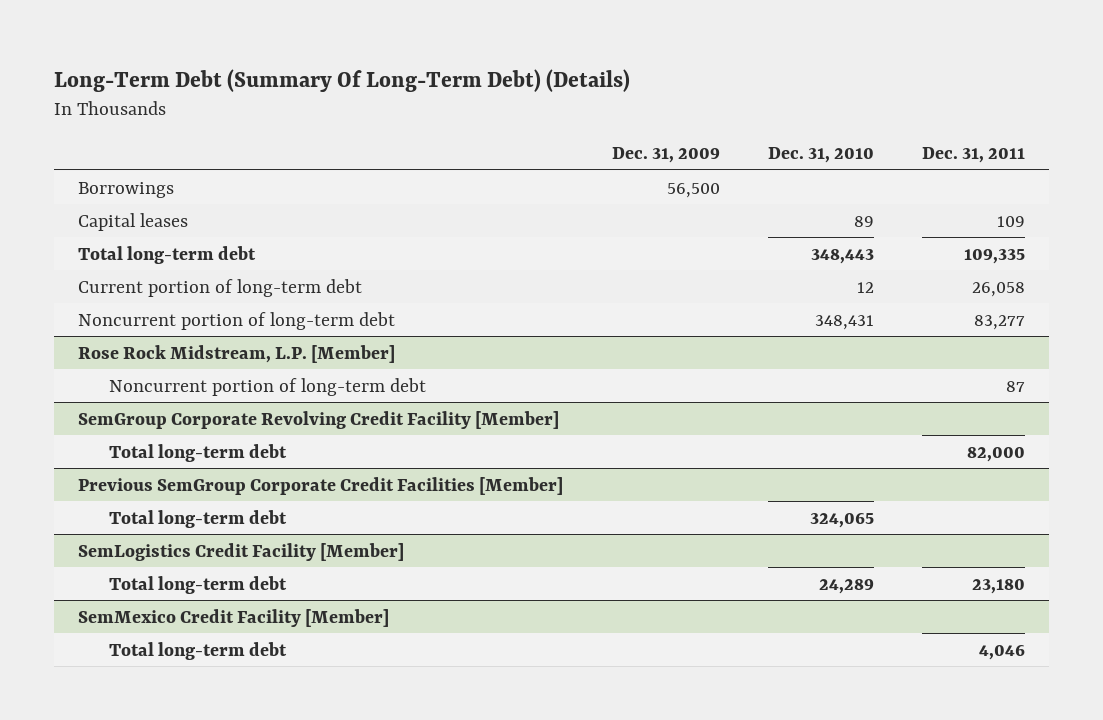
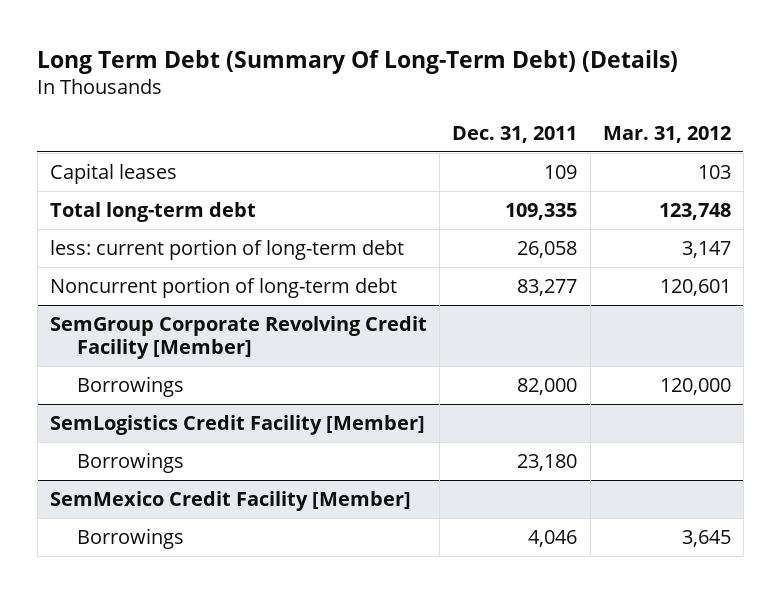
- Long-Term Debt (Summary Of Long-Term Debt) (Details)
+ Long Term Debt (Summary Of Long-Term Debt) (Details)
- | Dec. 31, 2009 | Dec. 31, 2010 | Dec. 31, 2011
+ | Dec. 31, 2011 | Mar. 31, 2012
- Borrowings | 56,500 | |
- Current portion of long-term debt | | 12 | 26,058
+ less: current portion of long-term debt | 26,058 | 3,147
- Rose Rock Midstream, L.P. [Member]
- Noncurrent portion of long-term debt | | | 87
@ SemGroup Corporate Revolving Credit Facility [Member]
- Total long-term debt | | | 82,000
- Previous SemGroup Corporate Credit Facilities [Member]
- Total long-term debt | | 324,065 |
@ SemGroup Corporate Revolving Credit Facility [Member]
+ Borrowings | 82,000 | 120,000
@ SemLogistics Credit Facility [Member]
- Total long-term debt | | 24,289 | 23,180
+ Borrowings | 23,180 |
@ SemMexico Credit Facility [Member]
- Total long-term debt | | | 4,046
+ Borrowings | 4,046 | 3,645

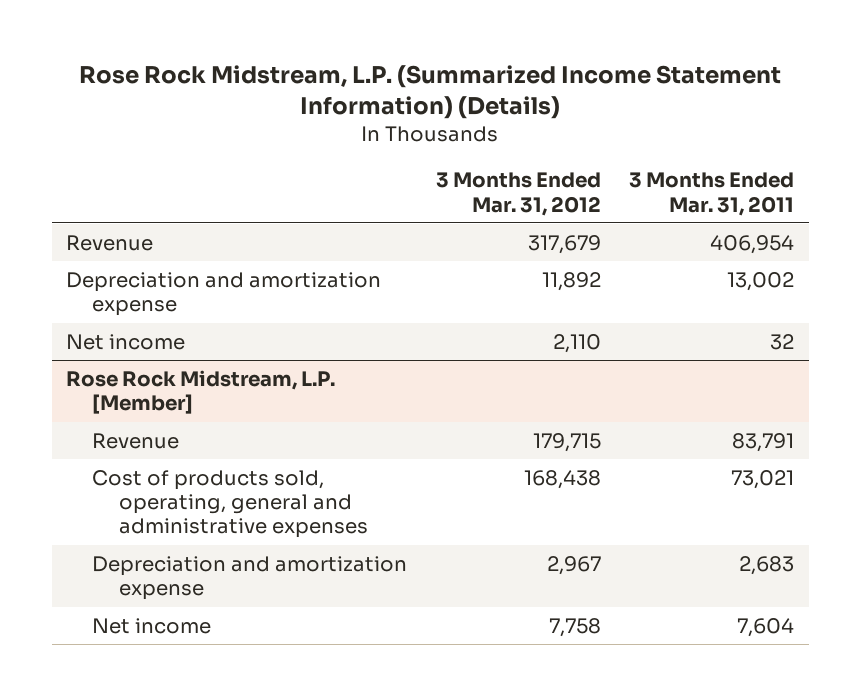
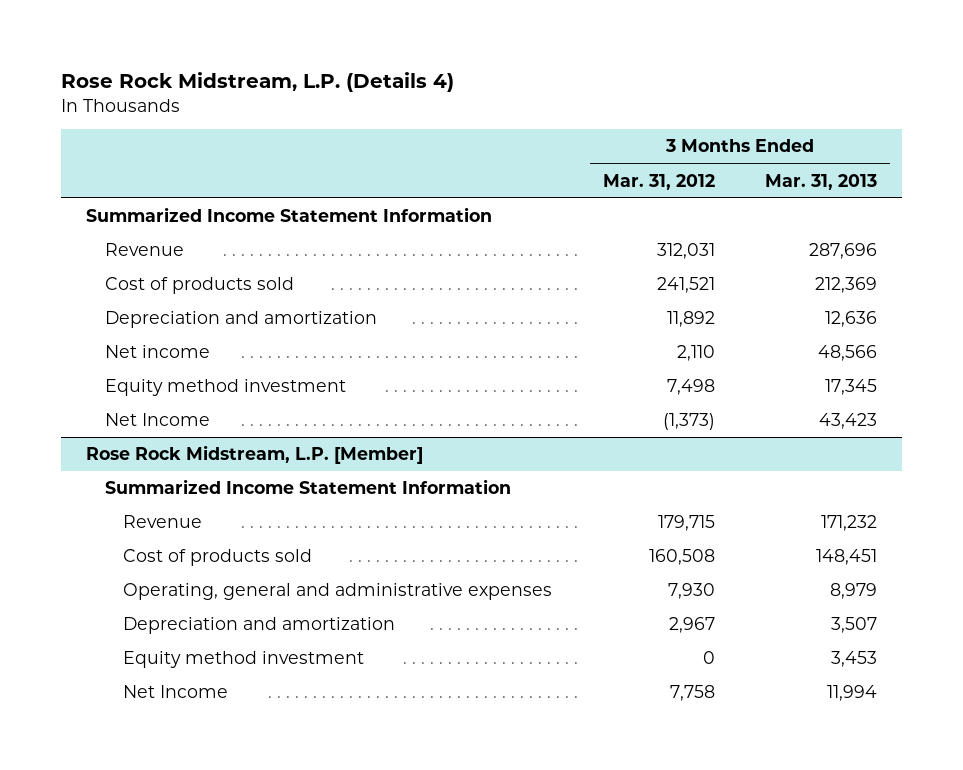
- Rose Rock Midstream, L.P. (Summarized Income Statement Information) (Details)
+ Rose Rock Midstream, L.P. (Details 4)
- | 3 Months Ended Mar. 31, 2012 | 3 Months Ended Mar. 31, 2011
+ | 3 Months Ended Mar. 31, 2012 | 3 Months Ended Mar. 31, 2013
- Revenue | 317,679 | 406,954
- Depreciation and amortization expense | 11,892 | 13,002
+ Summarized Income Statement Information
+ Revenue | 312,031 | 287,696
+ Cost of products sold | 241,521 | 212,369
+ Depreciation and amortization | 11,892 | 12,636
+ Equity method investment | 7,498 | 17,345
+ Net Income | (1,373) | 43,423
@ Rose Rock Midstream, L.P. [Member]
+ Summarized Income Statement Information
- Cost of products sold, operating, general and administrative expenses | 168,438 | 73,021
- Depreciation and amortization expense | 2,967 | 2,683
- Net income | 7,758 | 7,604
+ Cost of products sold | 160,508 | 148,451
+ Operating, general and administrative expenses | 7,930 | 8,979
+ Depreciation and amortization | 2,967 | 3,507
+ Equity method investment | 0 | 3,453
+ Net Income | 7,758 | 11,994

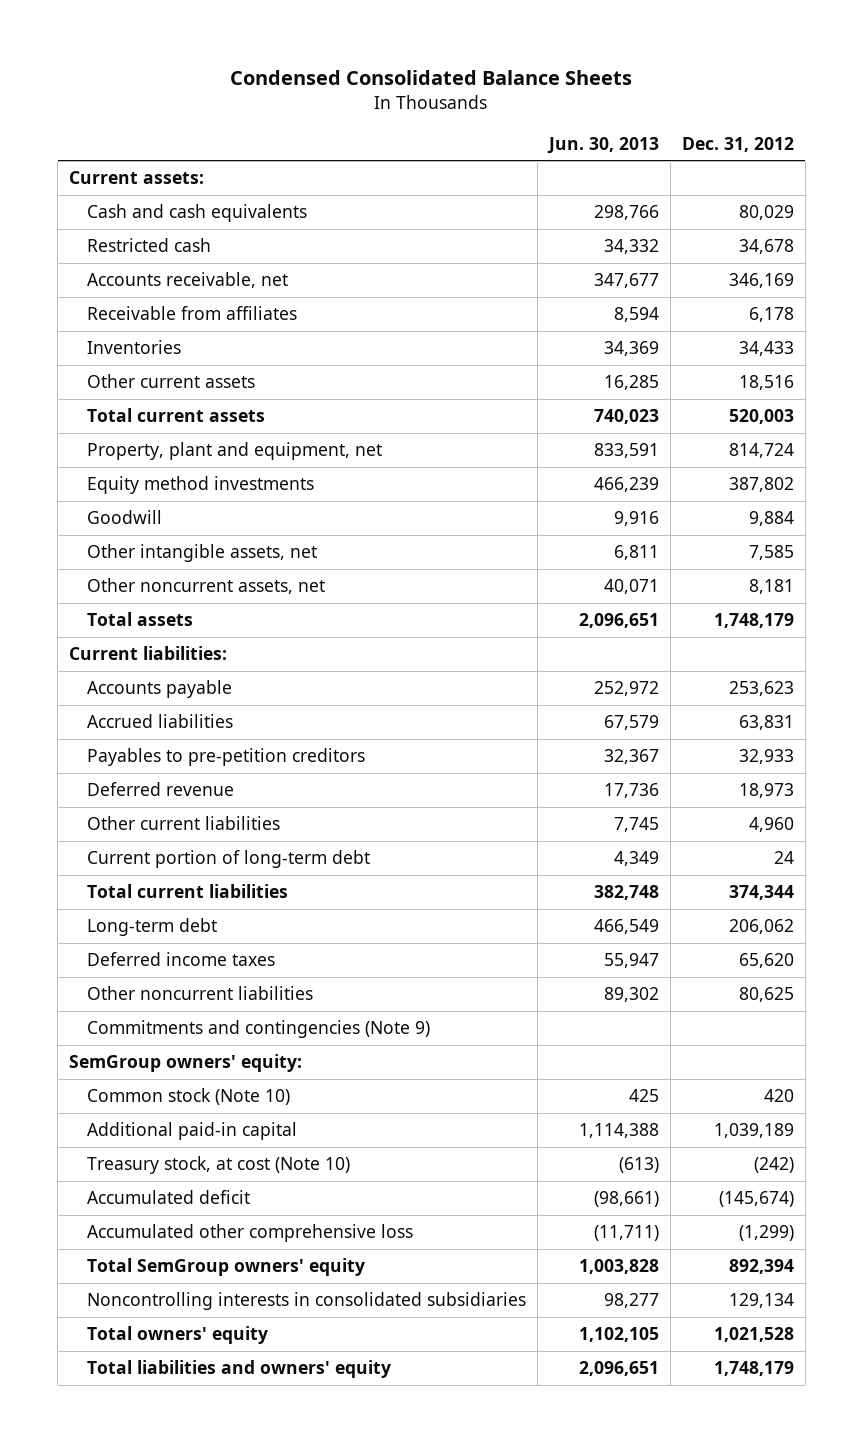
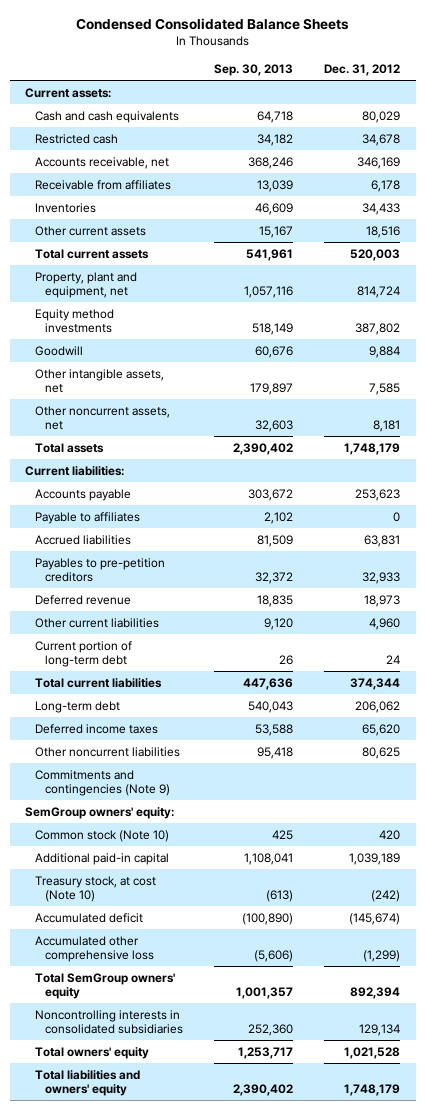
- | Jun. 30, 2013 | Dec. 31, 2012
+ | Sep. 30, 2013 | Dec. 31, 2012
+ Payable to affiliates | 2,102 | 0

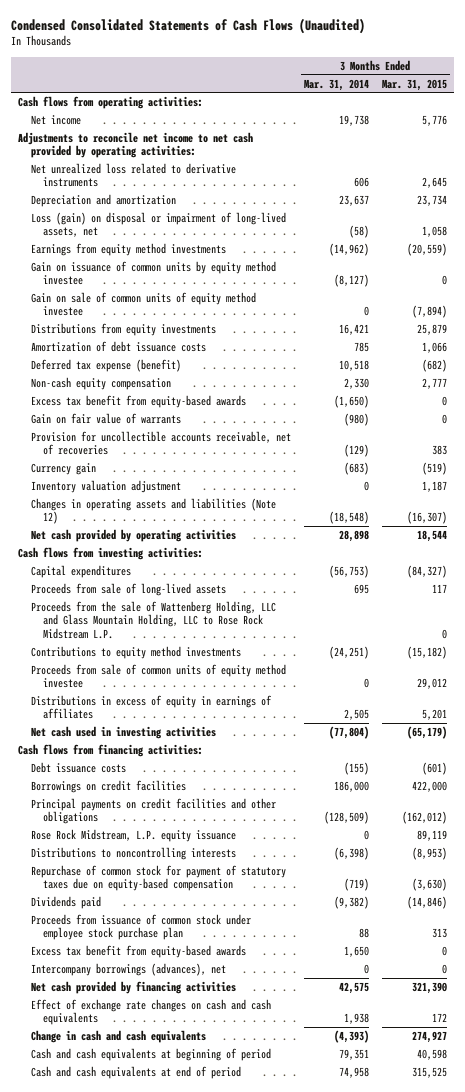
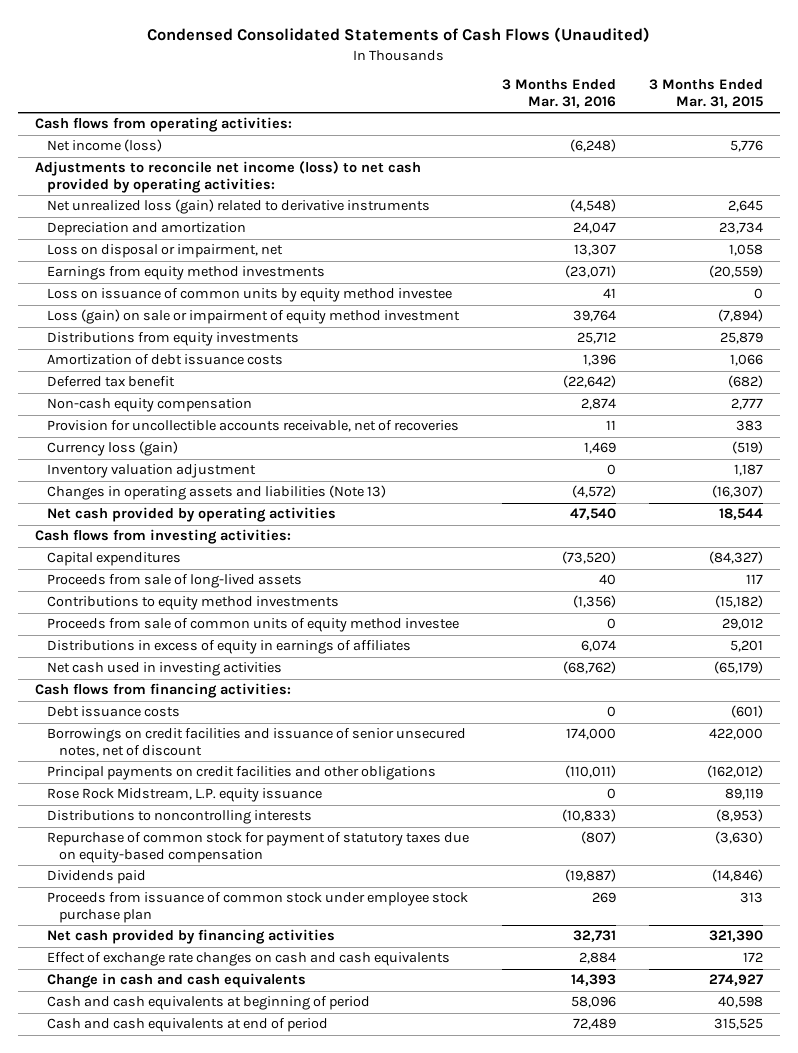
- | 3 Months Ended Mar. 31, 2014 | 3 Months Ended Mar. 31, 2015
+ | 3 Months Ended Mar. 31, 2016 | 3 Months Ended Mar. 31, 2015
- Net income | 19,738 | 5,776
- Adjustments to reconcile net income to net cash provided by operating activities:
- Net unrealized loss related to derivative instruments | 606 | 2,645
+ Net income (loss) | (6,248) | 5,776
+ Adjustments to reconcile net income (loss) to net cash provided by operating activities:
+ Net unrealized loss (gain) related to derivative instruments | (4,548) | 2,645
- Loss (gain) on disposal or impairment of long-lived assets, net | (58) | 1,058
+ Loss on disposal or impairment, net | 13,307 | 1,058
- Gain on issuance of common units by equity method investee | (8,127) | 0
- Gain on sale of common units of equity method investee | 0 | (7,894)
+ Loss on issuance of common units by equity method investee | 41 | 0
+ Loss (gain) on sale or impairment of equity method investment | 39,764 | (7,894)
- Deferred tax expense (benefit) | 10,518 | (682)
+ Deferred tax benefit | (22,642) | (682)
- Excess tax benefit from equity-based awards | (1,650) | 0
- Gain on fair value of warrants | (980) | 0
- Currency gain | (683) | (519)
+ Currency loss (gain) | 1,469 | (519)
- Changes in operating assets and liabilities (Note 12) | (18,548) | (16,307)
+ Changes in operating assets and liabilities (Note 13) | (4,572) | (16,307)
- Proceeds from the sale of Wattenberg Holding, LLC and Glass Mountain Holding, LLC to Rose Rock Midstream L.P. | | 0
- Borrowings on credit facilities | 186,000 | 422,000
+ Borrowings on credit facilities and issuance of senior unsecured notes, net of discount | 174,000 | 422,000
- Excess tax benefit from equity-based awards | 1,650 | 0
- Intercompany borrowings (advances), net | 0 | 0

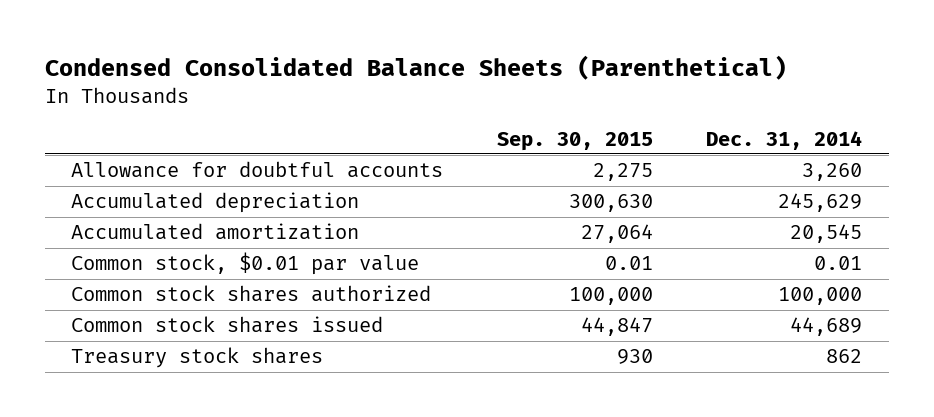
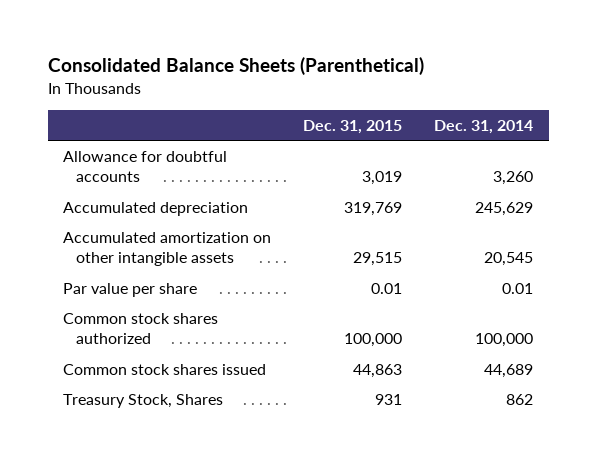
- Condensed Consolidated Balance Sheets (Parenthetical)
+ Consolidated Balance Sheets (Parenthetical)
- | Sep. 30, 2015 | Dec. 31, 2014
+ | Dec. 31, 2015 | Dec. 31, 2014
- Accumulated amortization | 27,064 | 20,545
- Common stock, $0.01 par value | 0.01 | 0.01
+ Accumulated amortization on other intangible assets | 29,515 | 20,545
+ Par value per share | 0.01 | 0.01
- Treasury stock shares | 930 | 862
+ Treasury Stock, Shares | 931 | 862

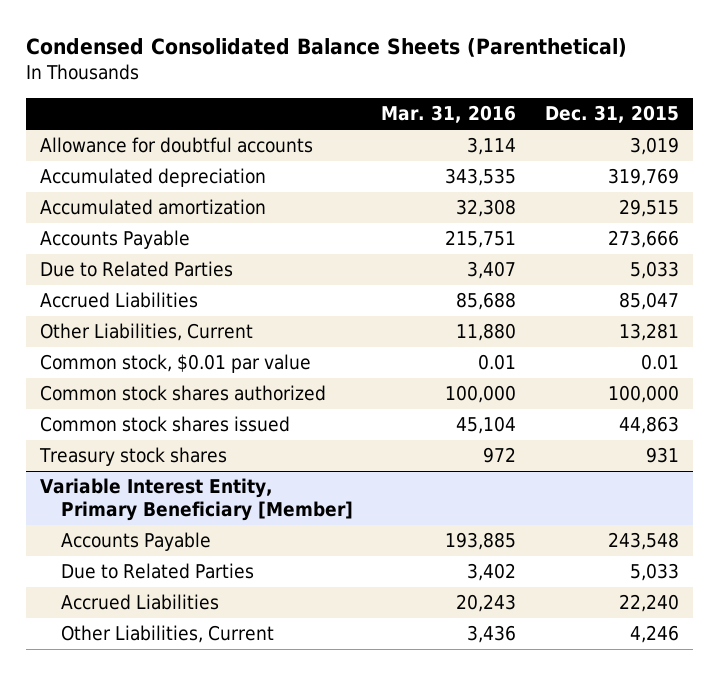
- Consolidated Balance Sheets (Parenthetical)
+ Condensed Consolidated Balance Sheets (Parenthetical)
- | Dec. 31, 2015 | Dec. 31, 2014
+ | Mar. 31, 2016 | Dec. 31, 2015
- Accumulated amortization on other intangible assets | 29,515 | 20,545
- Par value per share | 0.01 | 0.01
+ Accumulated amortization | 32,308 | 29,515
+ Accounts Payable | 215,751 | 273,666
+ Due to Related Parties | 3,407 | 5,033
+ Accrued Liabilities | 85,688 | 85,047
+ Other Liabilities, Current | 11,880 | 13,281
+ Common stock, $0.01 par value | 0.01 | 0.01
- Treasury Stock, Shares | 931 | 862
+ Treasury stock shares | 972 | 931
+ Variable Interest Entity, Primary Beneficiary [Member]
+ Accounts Payable | 193,885 | 243,548
+ Due to Related Parties | 3,402 | 5,033
+ Accrued Liabilities | 20,243 | 22,240
+ Other Liabilities, Current | 3,436 | 4,246

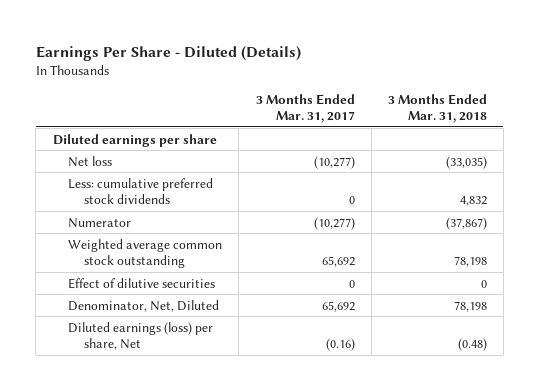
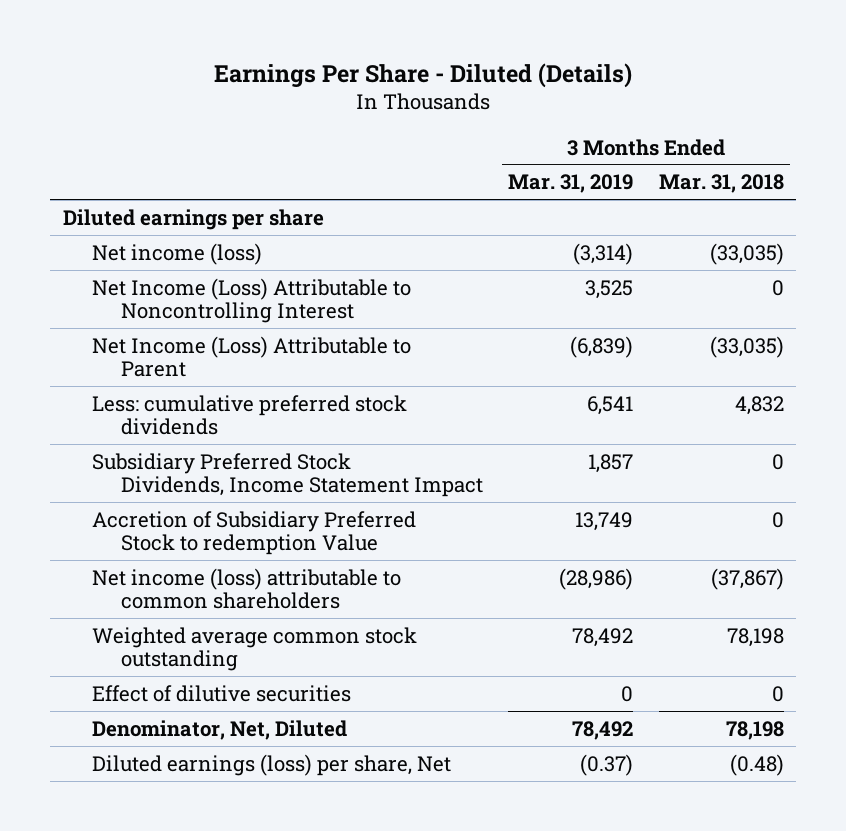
- | 3 Months Ended Mar. 31, 2017 | 3 Months Ended Mar. 31, 2018
+ | 3 Months Ended Mar. 31, 2019 | 3 Months Ended Mar. 31, 2018
- Net loss | (10,277) | (33,035)
+ Net income (loss) | (3,314) | (33,035)
+ Net Income (Loss) Attributable to Noncontrolling Interest | 3,525 | 0
+ Net Income (Loss) Attributable to Parent | (6,839) | (33,035)
- Numerator | (10,277) | (37,867)
+ Subsidiary Preferred Stock Dividends, Income Statement Impact | 1,857 | 0
+ Accretion of Subsidiary Preferred Stock to redemption Value | 13,749 | 0
+ Net income (loss) attributable to common shareholders | (28,986) | (37,867)

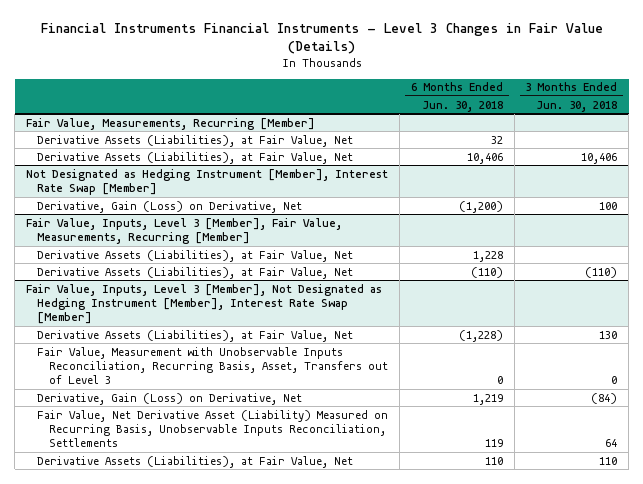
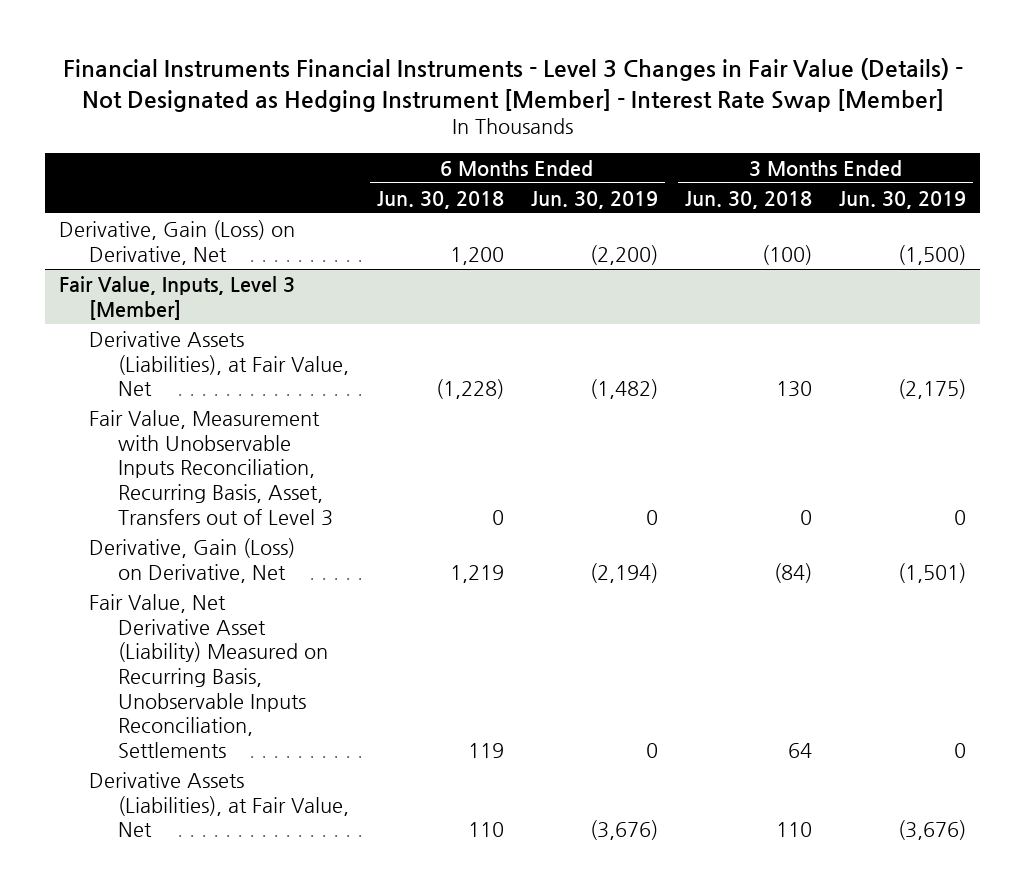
- Financial Instruments Financial Instruments - Level 3 Changes in Fair Value (Details)
+ Financial Instruments Financial Instruments - Level 3 Changes in Fair Value (Details) - Not Designated as Hedging Instrument [Member] - Interest Rate Swap [Member]
- | 6 Months Ended Jun. 30, 2018 | 3 Months Ended Jun. 30, 2018
+ | 6 Months Ended Jun. 30, 2018 | 6 Months Ended Jun. 30, 2019 | 3 Months Ended Jun. 30, 2018 | 3 Months Ended Jun. 30, 2019
- Fair Value, Measurements, Recurring [Member]
- Derivative Assets (Liabilities), at Fair Value, Net | 32 |
- Derivative Assets (Liabilities), at Fair Value, Net | 10,406 | 10,406
- Not Designated as Hedging Instrument [Member], Interest Rate Swap [Member]
- Derivative, Gain (Loss) on Derivative, Net | (1,200) | 100
- Fair Value, Inputs, Level 3 [Member], Fair Value, Measurements, Recurring [Member]
- Derivative Assets (Liabilities), at Fair Value, Net | 1,228 |
- Derivative Assets (Liabilities), at Fair Value, Net | (110) | (110)
- Fair Value, Inputs, Level 3 [Member], Not Designated as Hedging Instrument [Member], Interest Rate Swap [Member]
+ Derivative, Gain (Loss) on Derivative, Net | 1,200 | (2,200) | (100) | (1,500)
+ Fair Value, Inputs, Level 3 [Member]

